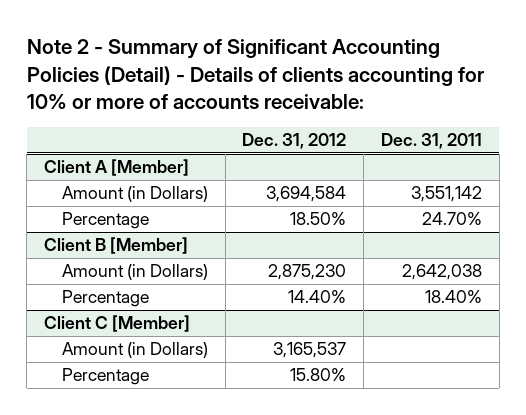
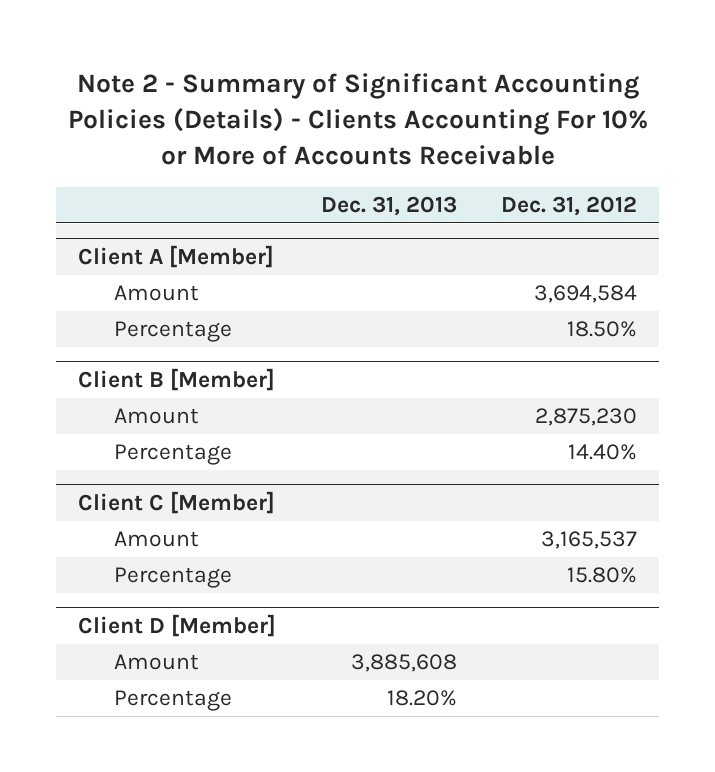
- Note 2 - Summary of Significant Accounting Policies (Detail) - Details of clients accounting for 10% or more of accounts receivable:
+ Note 2 - Summary of Significant Accounting Policies (Details) - Clients Accounting For 10% or More of Accounts Receivable
- | Dec. 31, 2012 | Dec. 31, 2011
+ | Dec. 31, 2013 | Dec. 31, 2012
@ Client A [Member]
- Amount (in Dollars) | 3,694,584 | 3,551,142
+ Amount | | 3,694,584
@ Client B [Member]
- Amount (in Dollars) | 2,875,230 | 2,642,038
+ Amount | | 2,875,230
@ Client C [Member]
- Amount (in Dollars) | 3,165,537 |
+ Amount | | 3,165,537
+ Client D [Member]
+ Amount | 3,885,608 |
+ Percentage | 18.20% |

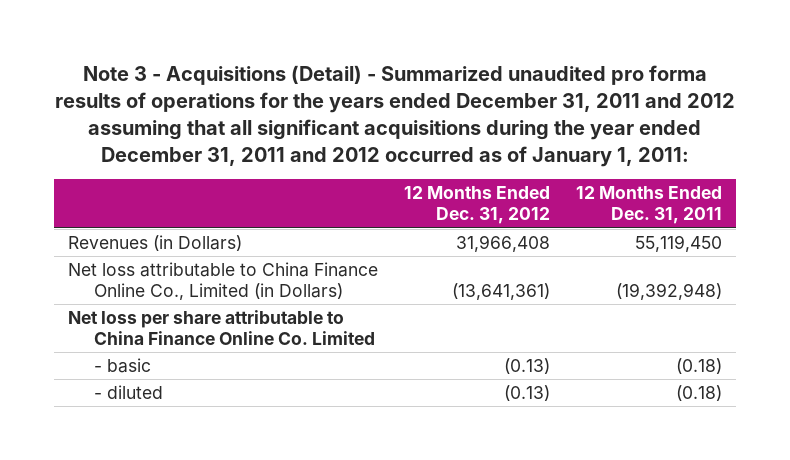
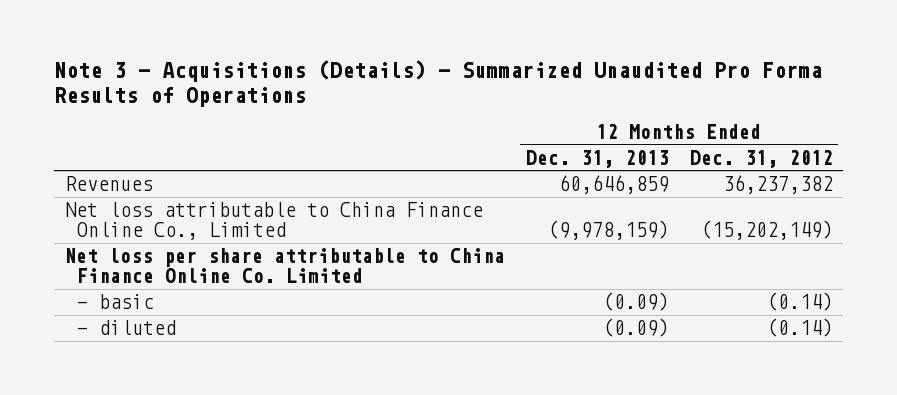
- Note 3 - Acquisitions (Detail) - Summarized unaudited pro forma results of operations for the years ended December 31, 2011 and 2012 assuming that all significant acquisitions during the year ended December 31, 2011 and 2012 occurred as of January 1, 2011:
+ Note 3 - Acquisitions (Details) - Summarized Unaudited Pro Forma Results of Operations
- | 12 Months Ended Dec. 31, 2012 | 12 Months Ended Dec. 31, 2011
+ | 12 Months Ended Dec. 31, 2013 | 12 Months Ended Dec. 31, 2012
- Revenues (in Dollars) | 31,966,408 | 55,119,450
- Net loss attributable to China Finance Online Co., Limited (in Dollars) | (13,641,361) | (19,392,948)
+ Revenues | 60,646,859 | 36,237,382
+ Net loss attributable to China Finance Online Co., Limited | (9,978,159) | (15,202,149)
- - basic | (0.13) | (0.18)
- - diluted | (0.13) | (0.18)
+ - basic | (0.09) | (0.14)
+ - diluted | (0.09) | (0.14)

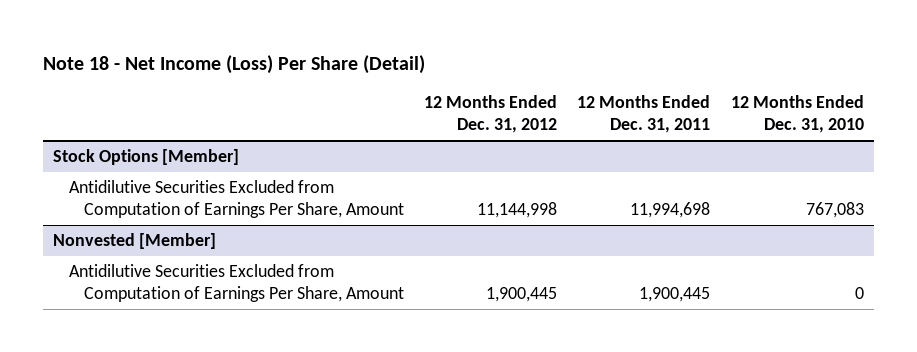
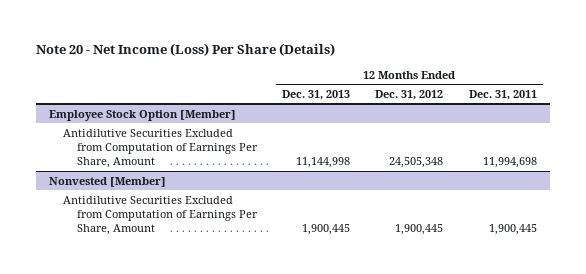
- Note 18 - Net Income (Loss) Per Share (Detail)
+ Note 20 - Net Income (Loss) Per Share (Details)
- | 12 Months Ended Dec. 31, 2012 | 12 Months Ended Dec. 31, 2011 | 12 Months Ended Dec. 31, 2010
+ | 12 Months Ended Dec. 31, 2013 | 12 Months Ended Dec. 31, 2012 | 12 Months Ended Dec. 31, 2011
- Stock Options [Member]
- Antidilutive Securities Excluded from Computation of Earnings Per Share, Amount | 11,144,998 | 11,994,698 | 767,083
+ Employee Stock Option [Member]
+ Antidilutive Securities Excluded from Computation of Earnings Per Share, Amount | 11,144,998 | 24,505,348 | 11,994,698

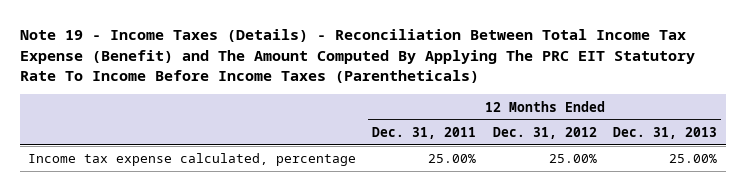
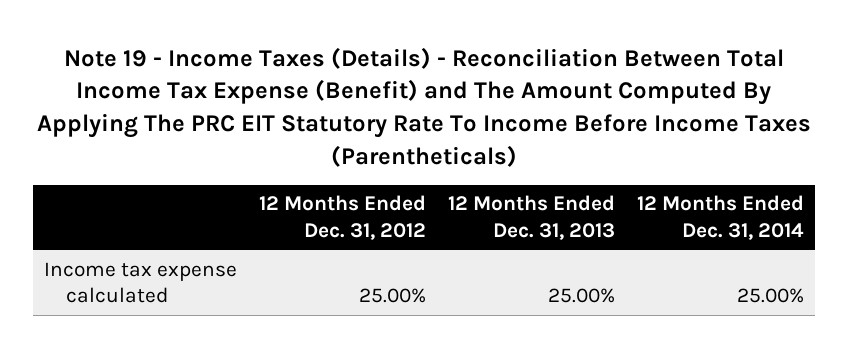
- | 12 Months Ended Dec. 31, 2011 | 12 Months Ended Dec. 31, 2012 | 12 Months Ended Dec. 31, 2013
+ | 12 Months Ended Dec. 31, 2012 | 12 Months Ended Dec. 31, 2013 | 12 Months Ended Dec. 31, 2014
- Income tax expense calculated, percentage | 25.00% | 25.00% | 25.00%
+ Income tax expense calculated | 25.00% | 25.00% | 25.00%

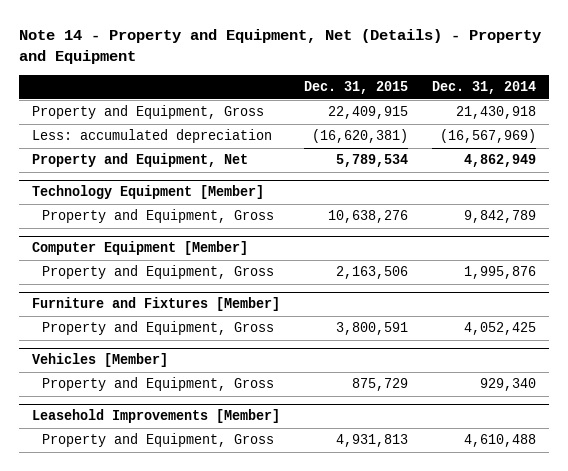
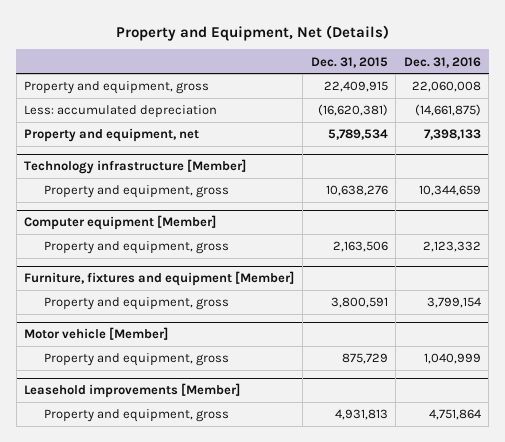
- Note 14 - Property and Equipment, Net (Details) - Property and Equipment
+ Property and Equipment, Net (Details)
- | Dec. 31, 2015 | Dec. 31, 2014
+ | Dec. 31, 2015 | Dec. 31, 2016
- Property and Equipment, Gross | 22,409,915 | 21,430,918
+ Property and equipment, gross | 22,409,915 | 22,060,008
- Property and Equipment, Net | 5,789,534 | 4,862,949
- Technology Equipment [Member]
- Property and Equipment, Gross | 10,638,276 | 9,842,789
- Computer Equipment [Member]
- Property and Equipment, Gross | 2,163,506 | 1,995,876
- Furniture and Fixtures [Member]
- Property and Equipment, Gross | 3,800,591 | 4,052,425
- Vehicles [Member]
- Property and Equipment, Gross | 875,729 | 929,340
- Leasehold Improvements [Member]
- Property and Equipment, Gross | 4,931,813 | 4,610,488
+ Property and equipment, net | 5,789,534 | 7,398,133
+ Technology infrastructure [Member]
+ Property and equipment, gross | 10,638,276 | 10,344,659
+ Computer equipment [Member]
+ Property and equipment, gross | 2,163,506 | 2,123,332
+ Furniture, fixtures and equipment [Member]
+ Property and equipment, gross | 3,800,591 | 3,799,154
+ Motor vehicle [Member]
+ Property and equipment, gross | 875,729 | 1,040,999
+ Leasehold improvements [Member]
+ Property and equipment, gross | 4,931,813 | 4,751,864

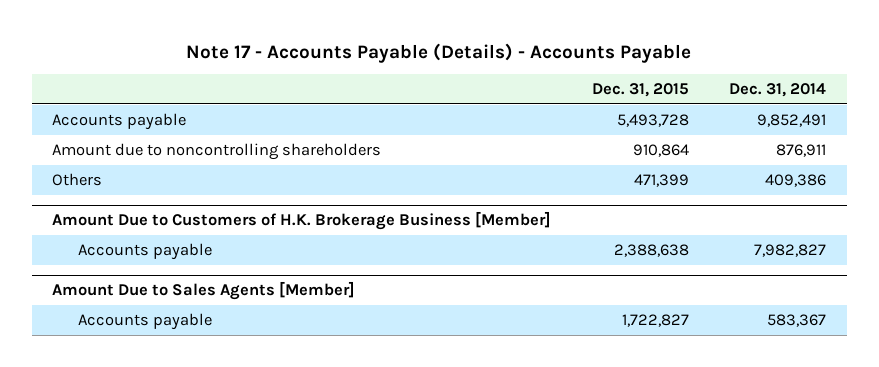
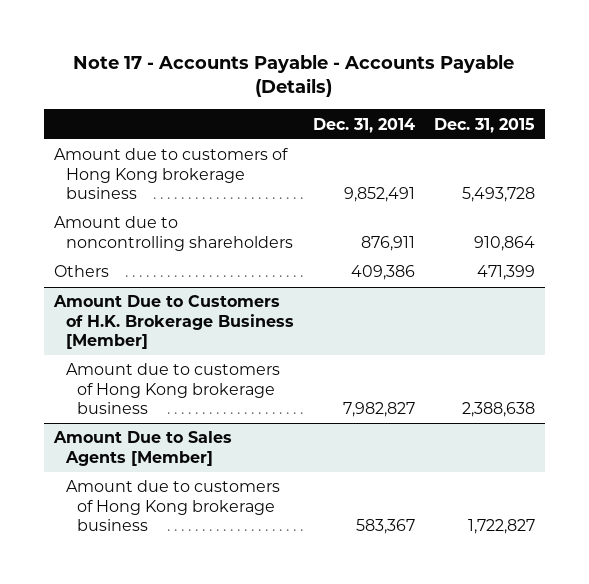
- Note 17 - Accounts Payable (Details) - Accounts Payable
+ Note 17 - Accounts Payable - Accounts Payable (Details)
- | Dec. 31, 2015 | Dec. 31, 2014
+ | Dec. 31, 2014 | Dec. 31, 2015
- Accounts payable | 5,493,728 | 9,852,491
+ Amount due to customers of Hong Kong brokerage business | 9,852,491 | 5,493,728
@ Amount Due to Customers of H.K. Brokerage Business [Member]
- Accounts payable | 2,388,638 | 7,982,827
+ Amount due to customers of Hong Kong brokerage business | 7,982,827 | 2,388,638
@ Amount Due to Sales Agents [Member]
- Accounts payable | 1,722,827 | 583,367
+ Amount due to customers of Hong Kong brokerage business | 583,367 | 1,722,827

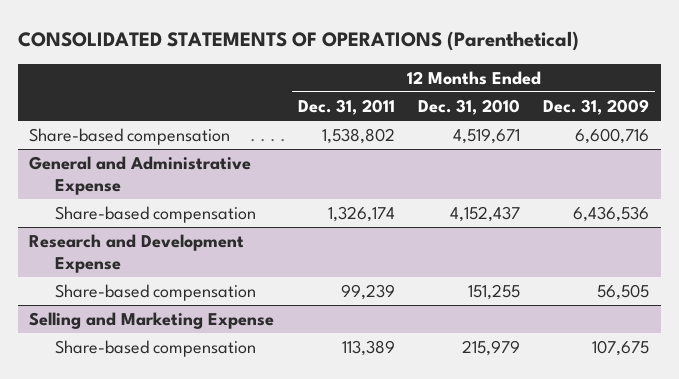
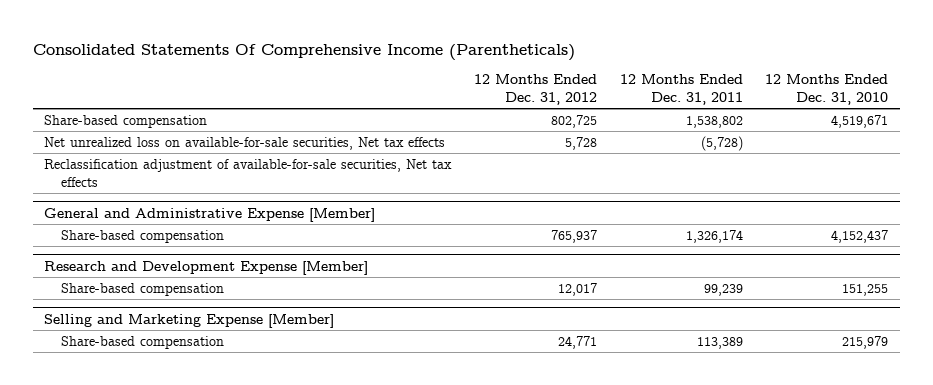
- CONSOLIDATED STATEMENTS OF OPERATIONS (Parenthetical)
+ Consolidated Statements Of Comprehensive Income (Parentheticals)
- | 12 Months Ended Dec. 31, 2011 | 12 Months Ended Dec. 31, 2010 | 12 Months Ended Dec. 31, 2009
+ | 12 Months Ended Dec. 31, 2012 | 12 Months Ended Dec. 31, 2011 | 12 Months Ended Dec. 31, 2010
- General and Administrative Expense
+ Net unrealized loss on available-for-sale securities, Net tax effects | 5,728 | (5,728) |
+ Reclassification adjustment of available-for-sale securities, Net tax effects
+ General and Administrative Expense [Member]
- Research and Development Expense
+ Research and Development Expense [Member]
- Selling and Marketing Expense
+ Selling and Marketing Expense [Member]

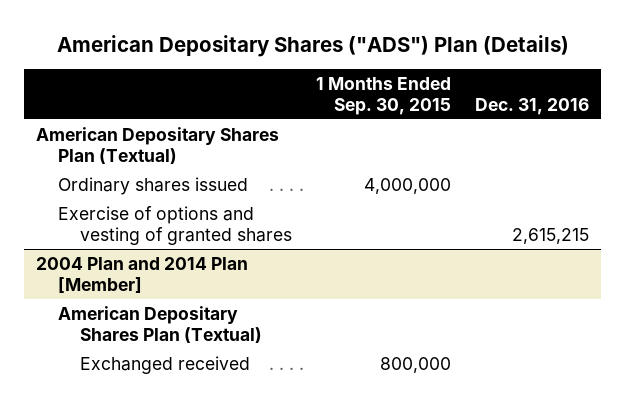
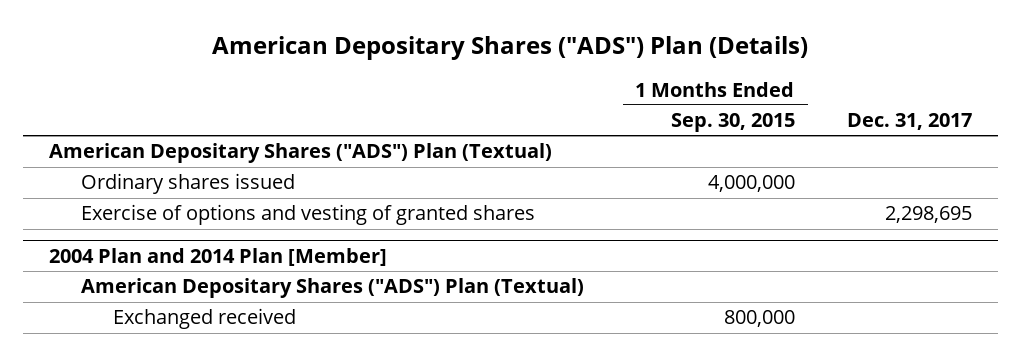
- | 1 Months Ended Sep. 30, 2015 | Dec. 31, 2016
+ | 1 Months Ended Sep. 30, 2015 | Dec. 31, 2017
- American Depositary Shares Plan (Textual)
+ American Depositary Shares ("ADS") Plan (Textual)
@ 2004 Plan and 2014 Plan [Member]
- American Depositary Shares Plan (Textual)
+ American Depositary Shares ("ADS") Plan (Textual)

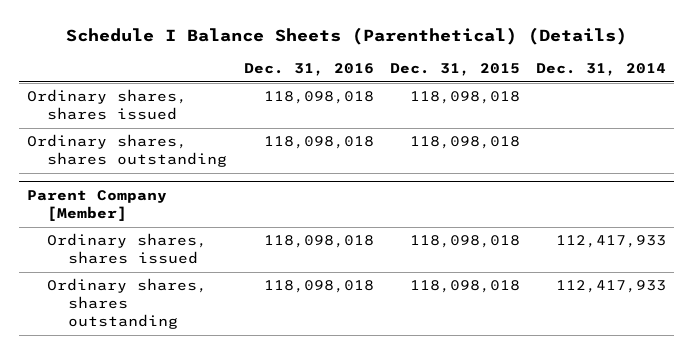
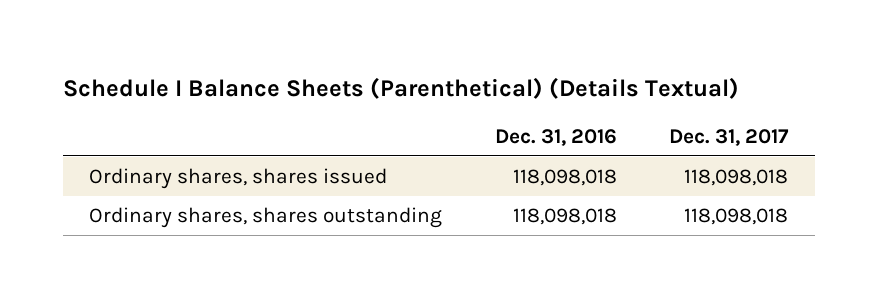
- Schedule I Balance Sheets (Parenthetical) (Details)
+ Schedule I Balance Sheets (Parenthetical) (Details Textual)
- | Dec. 31, 2016 | Dec. 31, 2015 | Dec. 31, 2014
+ | Dec. 31, 2016 | Dec. 31, 2017
- Parent Company [Member]
- Ordinary shares, shares issued | 118,098,018 | 118,098,018 | 112,417,933
- Ordinary shares, shares outstanding | 118,098,018 | 118,098,018 | 112,417,933

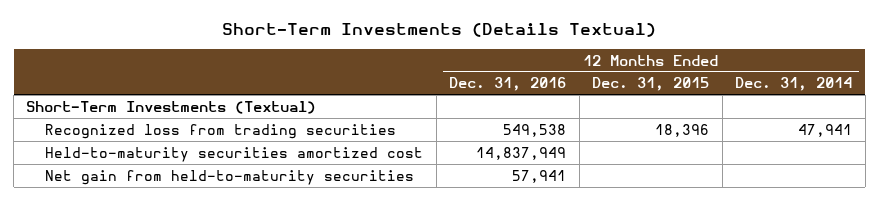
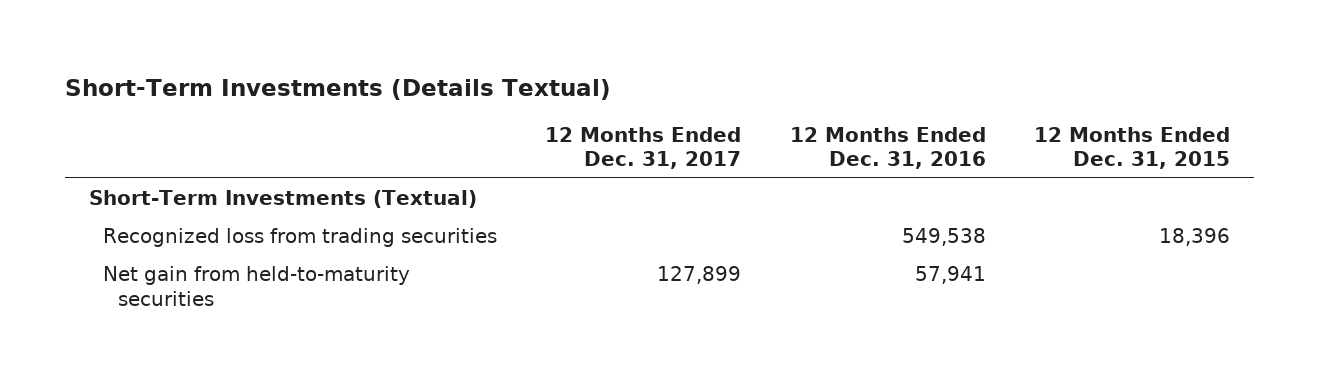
- | 12 Months Ended Dec. 31, 2016 | 12 Months Ended Dec. 31, 2015 | 12 Months Ended Dec. 31, 2014
+ | 12 Months Ended Dec. 31, 2017 | 12 Months Ended Dec. 31, 2016 | 12 Months Ended Dec. 31, 2015
- Held-to-maturity securities amortized cost | 14,837,949 | |

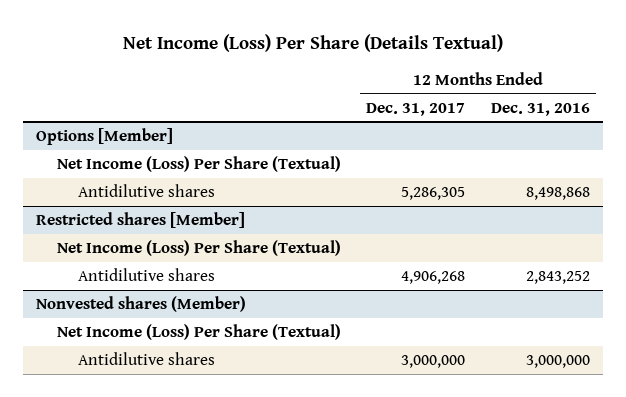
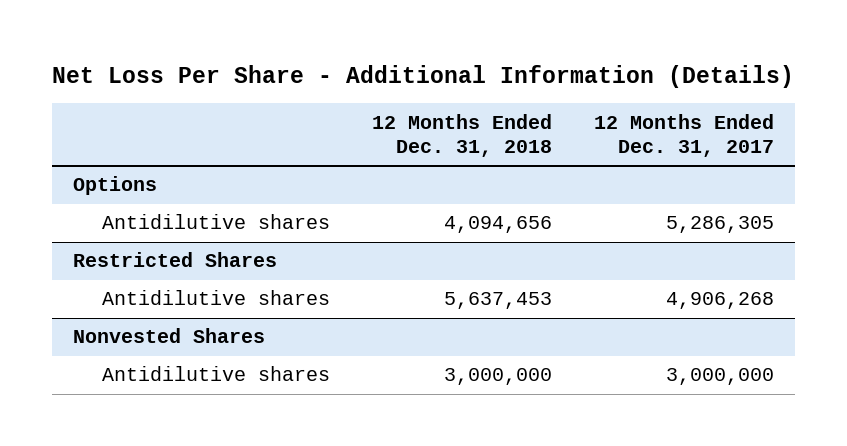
- Net Income (Loss) Per Share (Details Textual)
+ Net Loss Per Share - Additional Information (Details)
- | 12 Months Ended Dec. 31, 2017 | 12 Months Ended Dec. 31, 2016
+ | 12 Months Ended Dec. 31, 2018 | 12 Months Ended Dec. 31, 2017
- Options [Member]
- Net Income (Loss) Per Share (Textual)
+ Options
- Restricted shares [Member]
- Net Income (Loss) Per Share (Textual)
+ Restricted Shares
- Nonvested shares (Member)
- Net Income (Loss) Per Share (Textual)
+ Nonvested Shares

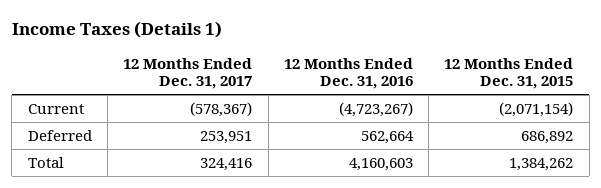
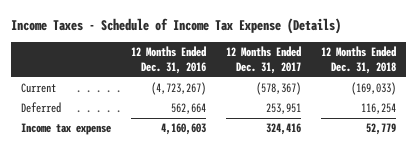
- Income Taxes (Details 1)
+ Income Taxes - Schedule of Income Tax Expense (Details)
- | 12 Months Ended Dec. 31, 2017 | 12 Months Ended Dec. 31, 2016 | 12 Months Ended Dec. 31, 2015
+ | 12 Months Ended Dec. 31, 2016 | 12 Months Ended Dec. 31, 2017 | 12 Months Ended Dec. 31, 2018
- Total | 324,416 | 4,160,603 | 1,384,262
+ Income tax expense | 4,160,603 | 324,416 | 52,779

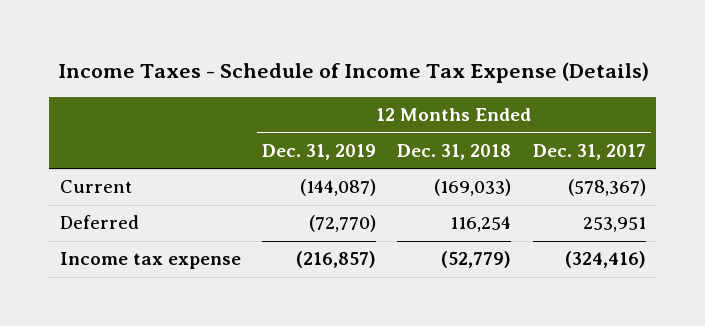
- | 12 Months Ended Dec. 31, 2016 | 12 Months Ended Dec. 31, 2017 | 12 Months Ended Dec. 31, 2018
+ | 12 Months Ended Dec. 31, 2019 | 12 Months Ended Dec. 31, 2018 | 12 Months Ended Dec. 31, 2017
- Income tax expense | 4,160,603 | 324,416 | 52,779
+ Income tax expense | (216,857) | (52,779) | (324,416)

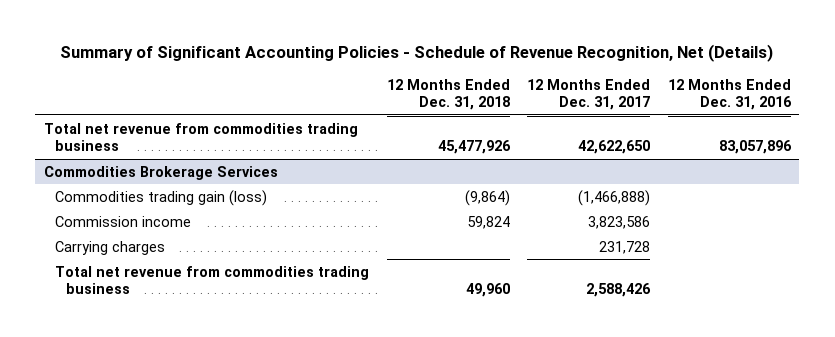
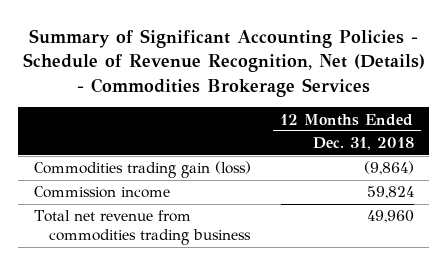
- Summary of Significant Accounting Policies - Schedule of Revenue Recognition, Net (Details)
+ Summary of Significant Accounting Policies - Schedule of Revenue Recognition, Net (Details) - Commodities Brokerage Services
- | 12 Months Ended Dec. 31, 2018 | 12 Months Ended Dec. 31, 2017 | 12 Months Ended Dec. 31, 2016
+ | 12 Months Ended Dec. 31, 2018
- Total net revenue from commodities trading business | 45,477,926 | 42,622,650 | 83,057,896
- Commodities Brokerage Services
- Carrying charges | | 231,728 |

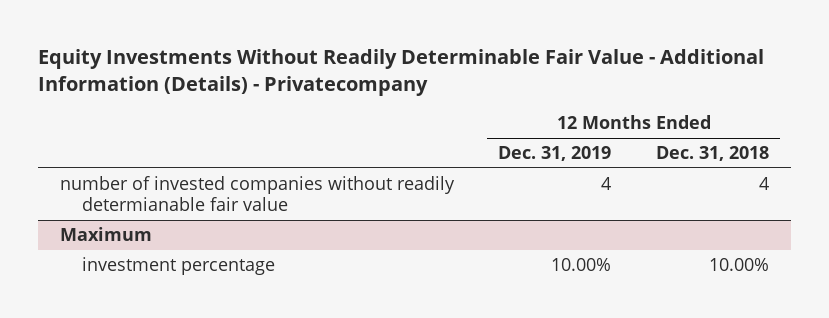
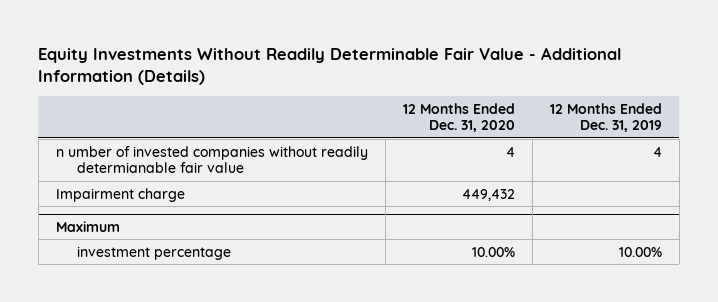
- Equity Investments Without Readily Determinable Fair Value - Additional Information (Details) - Privatecompany
+ Equity Investments Without Readily Determinable Fair Value - Additional Information (Details)
- | 12 Months Ended Dec. 31, 2019 | 12 Months Ended Dec. 31, 2018
+ | 12 Months Ended Dec. 31, 2020 | 12 Months Ended Dec. 31, 2019
- number of invested companies without readily determianable fair value | 4 | 4
+ n umber of invested companies without readily determianable fair value | 4 | 4
+ Impairment charge | 449,432 |

